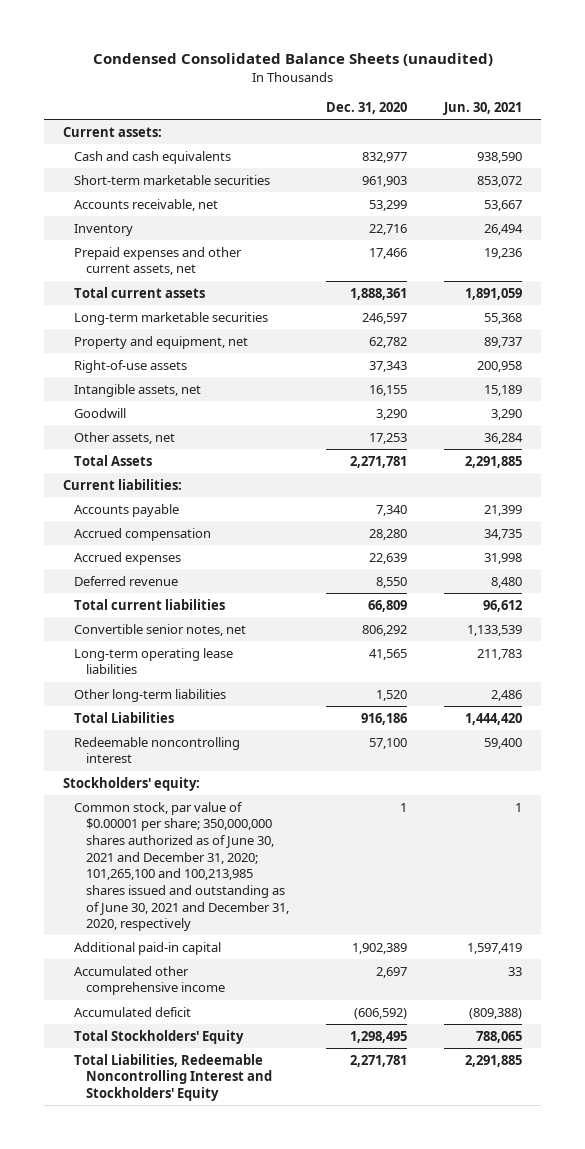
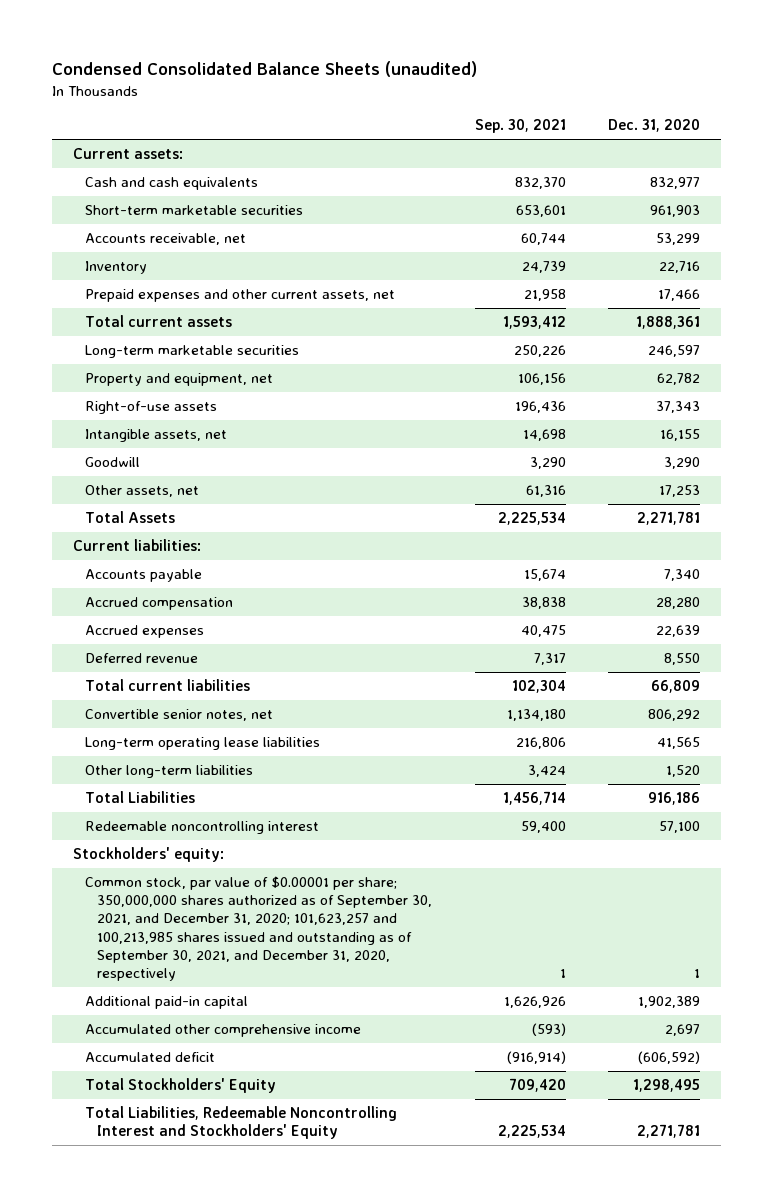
- | Dec. 31, 2020 | Jun. 30, 2021
+ | Sep. 30, 2021 | Dec. 31, 2020
- Common stock, par value of $0.00001 per share; 350,000,000 shares authorized as of June 30, 2021 and December 31, 2020; 101,265,100 and 100,213,985 shares issued and outstanding as of June 30, 2021 and December 31, 2020, respectively | 1 | 1
+ Common stock, par value of $0.00001 per share; 350,000,000 shares authorized as of September 30, 2021, and December 31, 2020; 101,623,257 and 100,213,985 shares issued and outstanding as of September 30, 2021, and December 31, 2020, respectively | 1 | 1

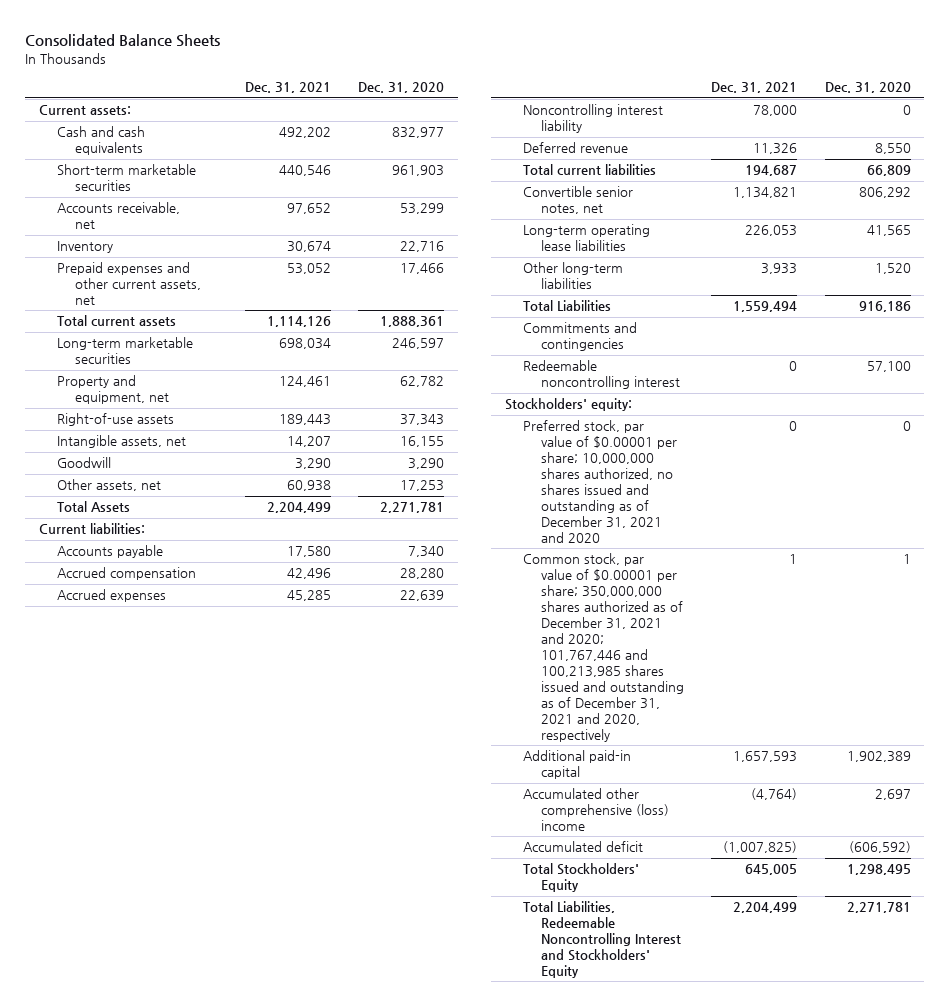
- Condensed Consolidated Balance Sheets (unaudited)
+ Consolidated Balance Sheets
- | Sep. 30, 2021 | Dec. 31, 2020
+ | Dec. 31, 2021 | Dec. 31, 2020
+ Noncontrolling interest liability | 78,000 | 0
+ Commitments and contingencies
- Common stock, par value of $0.00001 per share; 350,000,000 shares authorized as of September 30, 2021, and December 31, 2020; 101,623,257 and 100,213,985 shares issued and outstanding as of September 30, 2021, and December 31, 2020, respectively | 1 | 1
+ Preferred stock, par value of $0.00001 per share; 10,000,000 shares authorized, no shares issued and outstanding as of December 31, 2021 and 2020 | 0 | 0
+ Common stock, par value of $0.00001 per share; 350,000,000 shares authorized as of December 31, 2021 and 2020; 101,767,446 and 100,213,985 shares issued and outstanding as of December 31, 2021 and 2020, respectively | 1 | 1
- Accumulated other comprehensive income | (593) | 2,697
+ Accumulated other comprehensive (loss) income | (4,764) | 2,697

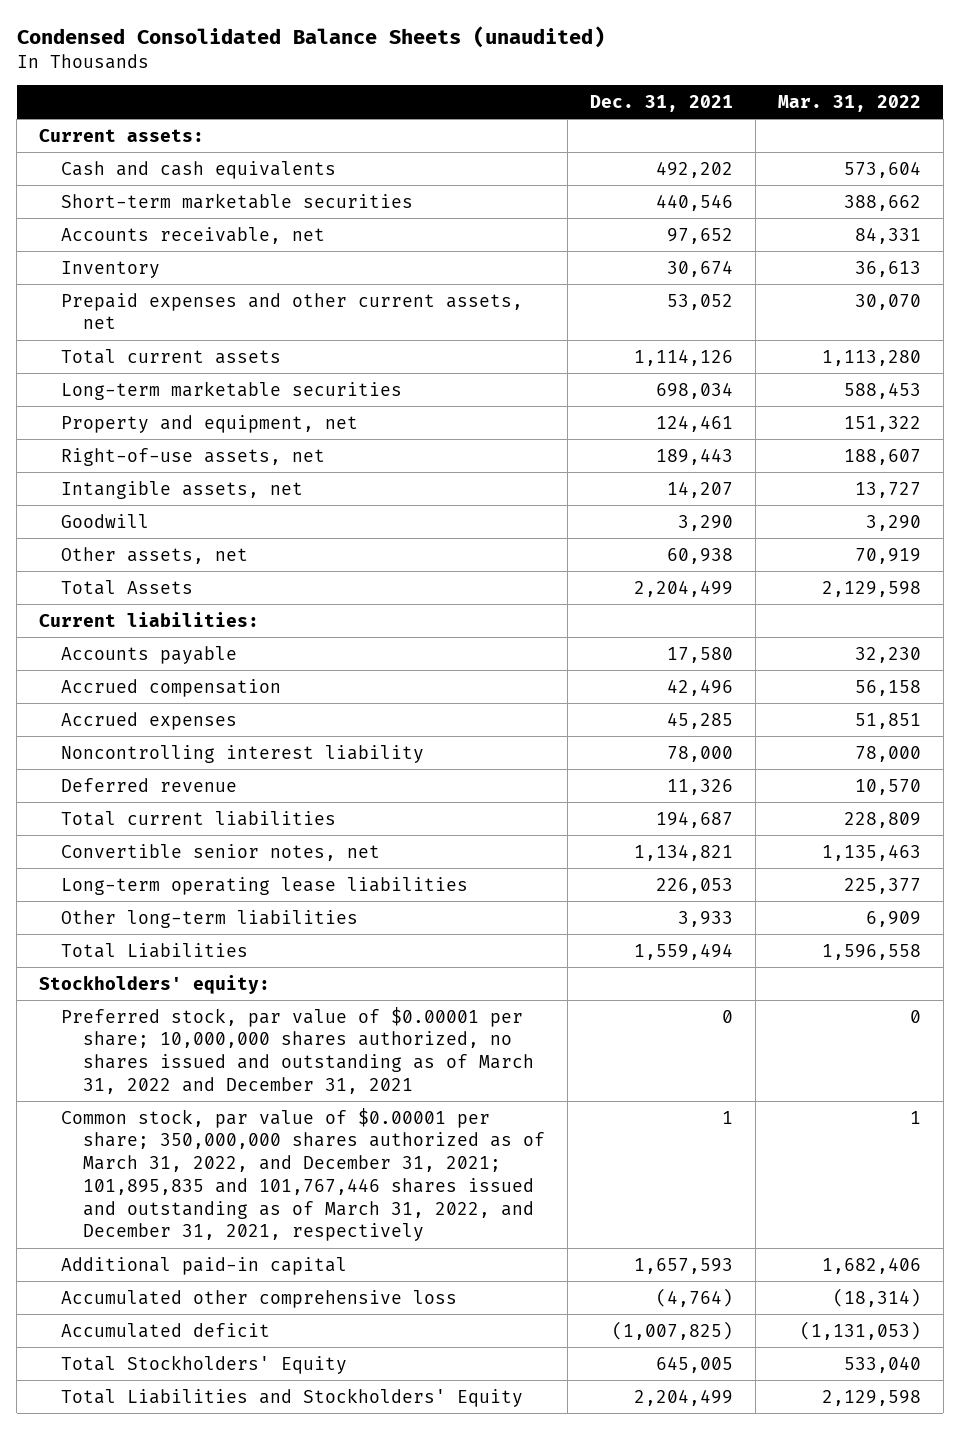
- Consolidated Balance Sheets
+ Condensed Consolidated Balance Sheets (unaudited)
- | Dec. 31, 2021 | Dec. 31, 2020
+ | Dec. 31, 2021 | Mar. 31, 2022
- Right-of-use assets | 189,443 | 37,343
+ Right-of-use assets, net | 189,443 | 188,607
- Commitments and contingencies
- Redeemable noncontrolling interest | 0 | 57,100
- Preferred stock, par value of $0.00001 per share; 10,000,000 shares authorized, no shares issued and outstanding as of December 31, 2021 and 2020 | 0 | 0
- Common stock, par value of $0.00001 per share; 350,000,000 shares authorized as of December 31, 2021 and 2020; 101,767,446 and 100,213,985 shares issued and outstanding as of December 31, 2021 and 2020, respectively | 1 | 1
+ Preferred stock, par value of $0.00001 per share; 10,000,000 shares authorized, no shares issued and outstanding as of March 31, 2022 and December 31, 2021 | 0 | 0
+ Common stock, par value of $0.00001 per share; 350,000,000 shares authorized as of March 31, 2022, and December 31, 2021; 101,895,835 and 101,767,446 shares issued and outstanding as of March 31, 2022, and December 31, 2021, respectively | 1 | 1
- Accumulated other comprehensive (loss) income | (4,764) | 2,697
+ Accumulated other comprehensive loss | (4,764) | (18,314)
- Total Liabilities, Redeemable Noncontrolling Interest and Stockholders' Equity | 2,204,499 | 2,271,781
+ Total Liabilities and Stockholders' Equity | 2,204,499 | 2,129,598

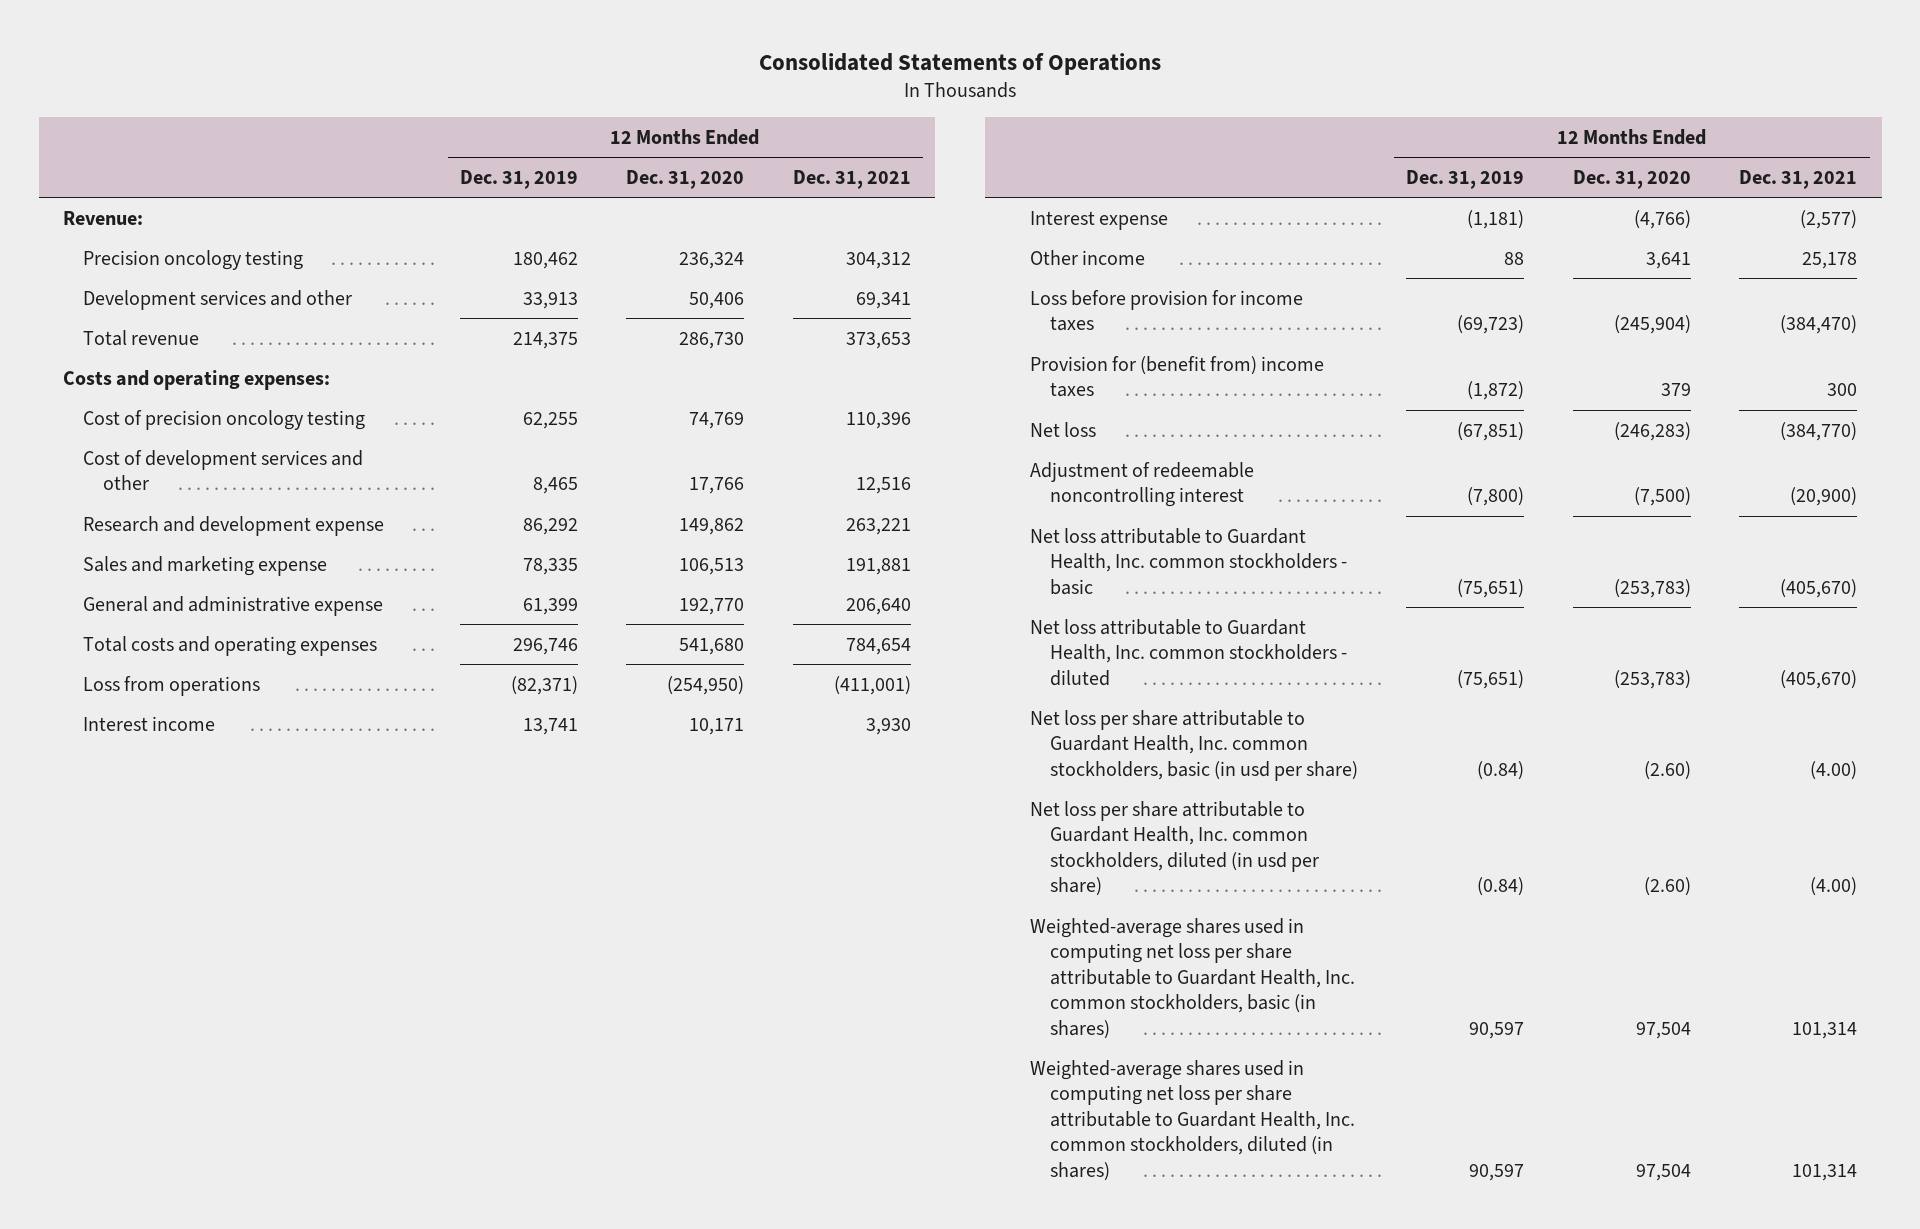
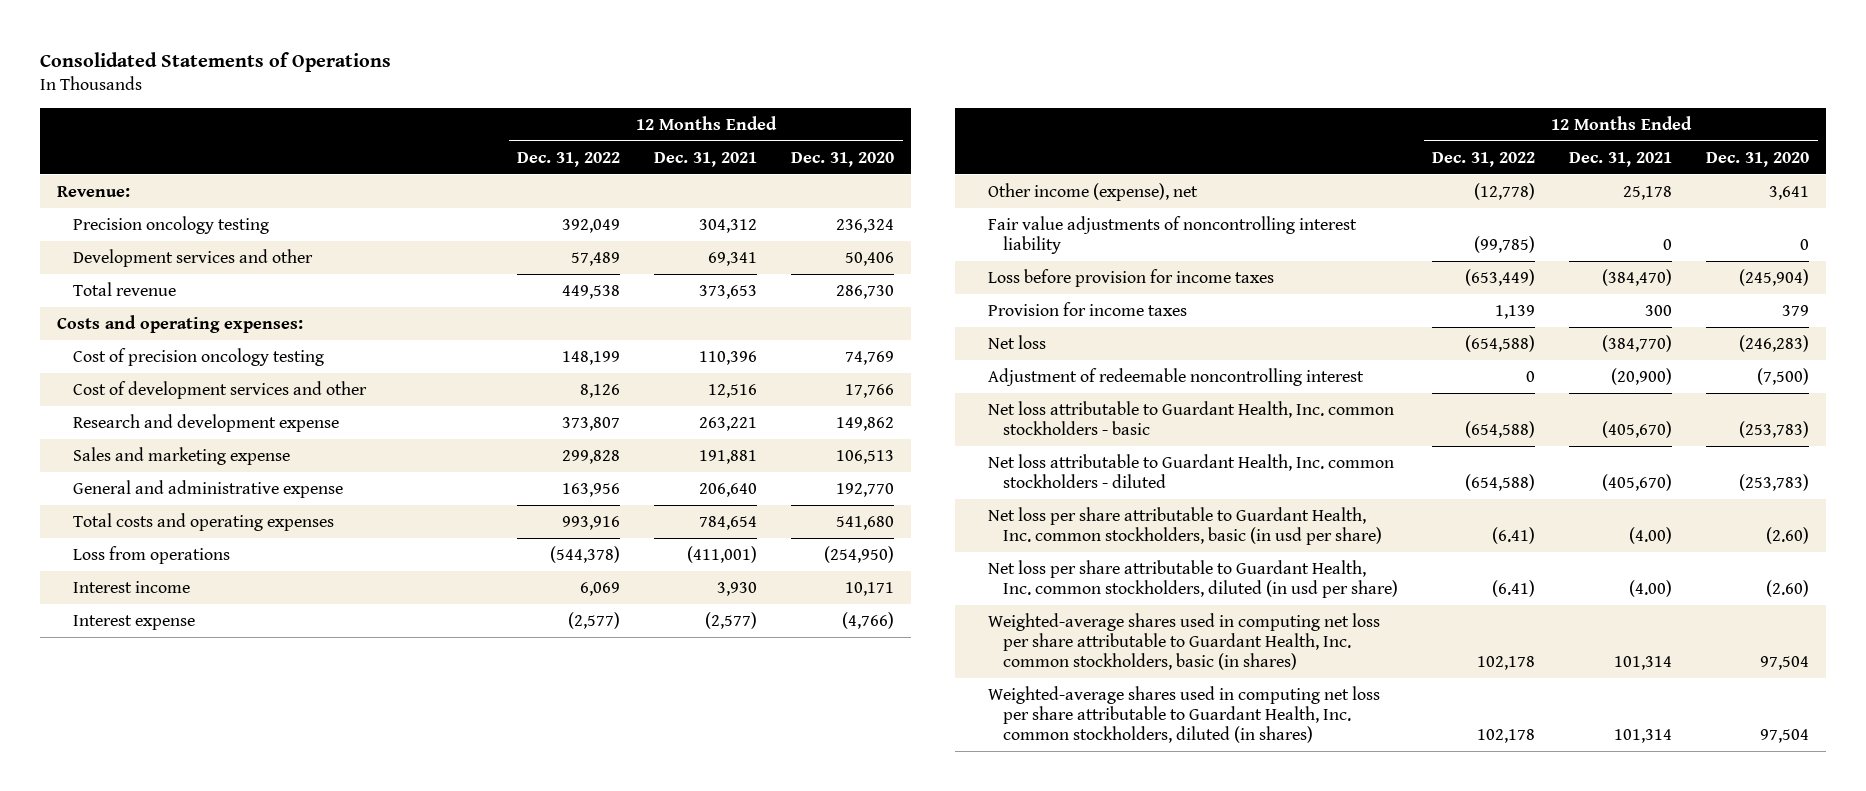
- | 12 Months Ended Dec. 31, 2019 | 12 Months Ended Dec. 31, 2020 | 12 Months Ended Dec. 31, 2021
+ | 12 Months Ended Dec. 31, 2022 | 12 Months Ended Dec. 31, 2021 | 12 Months Ended Dec. 31, 2020
- Other income | 88 | 3,641 | 25,178
+ Other income (expense), net | (12,778) | 25,178 | 3,641
+ Fair value adjustments of noncontrolling interest liability | (99,785) | 0 | 0
- Provision for (benefit from) income taxes | (1,872) | 379 | 300
+ Provision for income taxes | 1,139 | 300 | 379

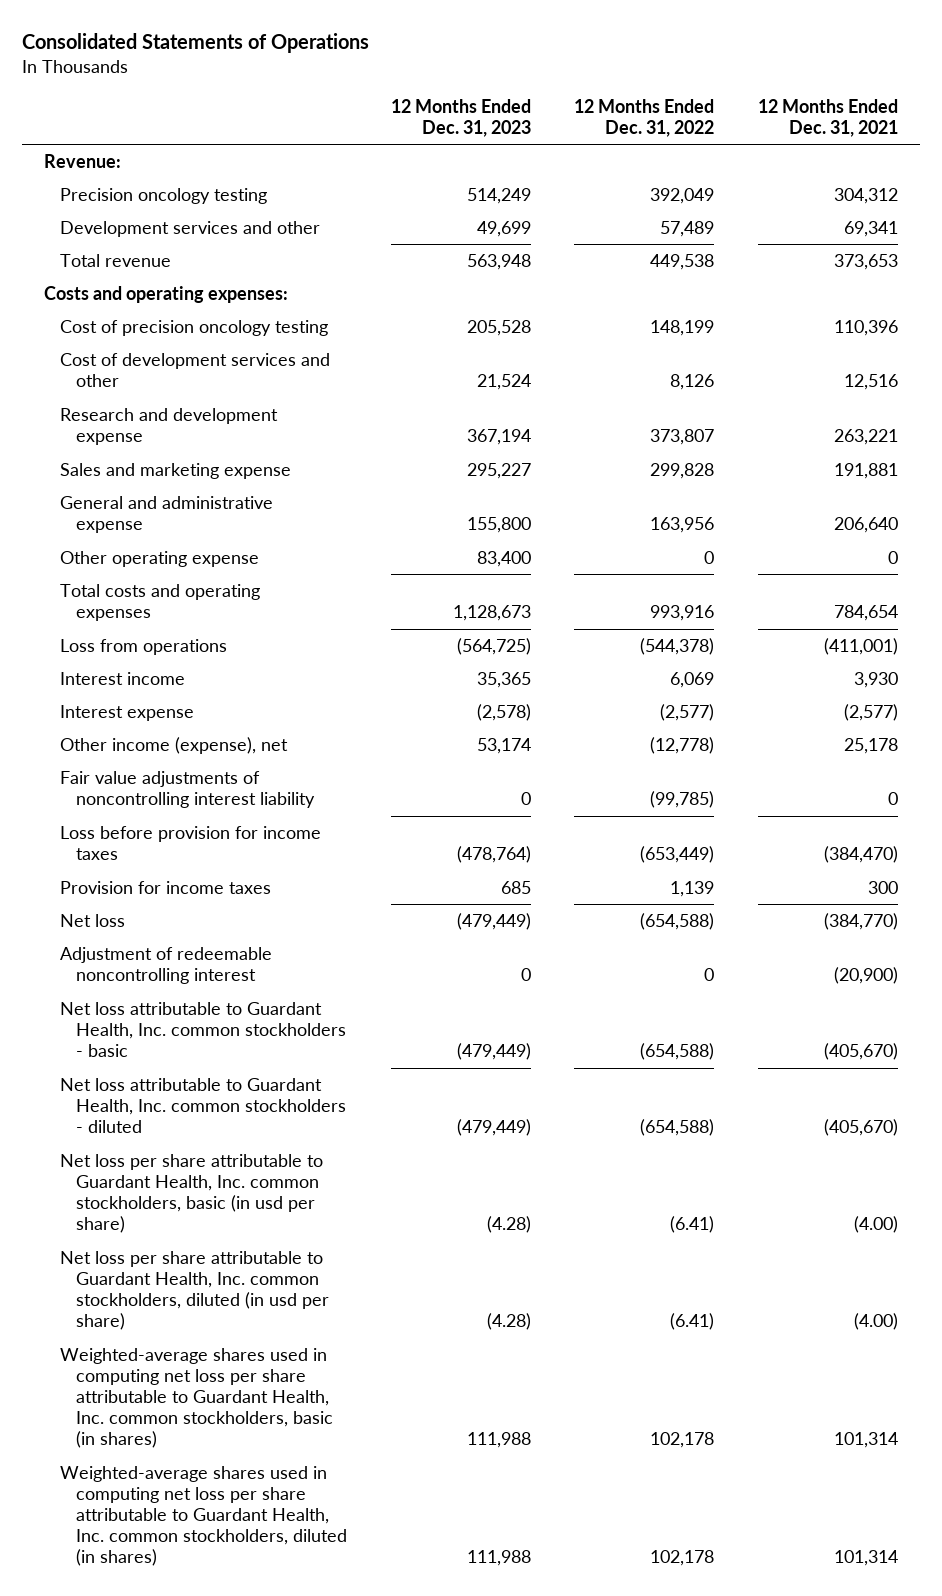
- | 12 Months Ended Dec. 31, 2022 | 12 Months Ended Dec. 31, 2021 | 12 Months Ended Dec. 31, 2020
+ | 12 Months Ended Dec. 31, 2023 | 12 Months Ended Dec. 31, 2022 | 12 Months Ended Dec. 31, 2021
+ Other operating expense | 83,400 | 0 | 0

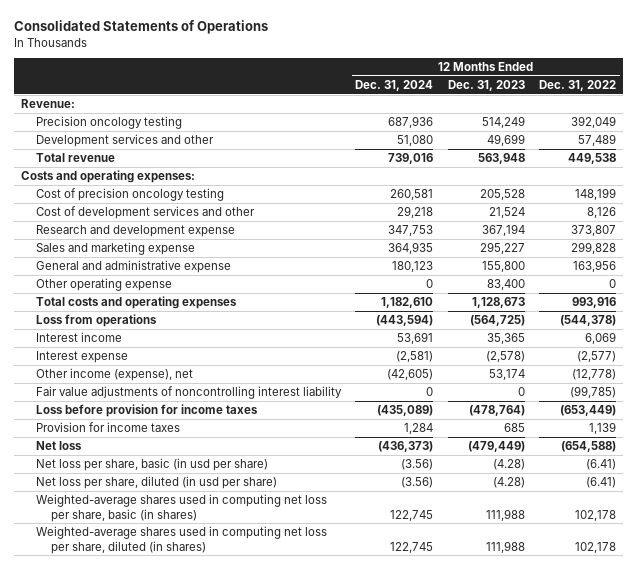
- | 12 Months Ended Dec. 31, 2023 | 12 Months Ended Dec. 31, 2022 | 12 Months Ended Dec. 31, 2021
+ | 12 Months Ended Dec. 31, 2024 | 12 Months Ended Dec. 31, 2023 | 12 Months Ended Dec. 31, 2022
- Adjustment of redeemable noncontrolling interest | 0 | 0 | (20,900)
- Net loss attributable to Guardant Health, Inc. common stockholders - basic | (479,449) | (654,588) | (405,670)
- Net loss attributable to Guardant Health, Inc. common stockholders - diluted | (479,449) | (654,588) | (405,670)
- Net loss per share attributable to Guardant Health, Inc. common stockholders, basic (in usd per share) | (4.28) | (6.41) | (4.00)
- Net loss per share attributable to Guardant Health, Inc. common stockholders, diluted (in usd per share) | (4.28) | (6.41) | (4.00)
- Weighted-average shares used in computing net loss per share attributable to Guardant Health, Inc. common stockholders, basic (in shares) | 111,988 | 102,178 | 101,314
- Weighted-average shares used in computing net loss per share attributable to Guardant Health, Inc. common stockholders, diluted (in shares) | 111,988 | 102,178 | 101,314
+ Net loss per share, basic (in usd per share) | (3.56) | (4.28) | (6.41)
+ Net loss per share, diluted (in usd per share) | (3.56) | (4.28) | (6.41)
+ Weighted-average shares used in computing net loss per share, basic (in shares) | 122,745 | 111,988 | 102,178
+ Weighted-average shares used in computing net loss per share, diluted (in shares) | 122,745 | 111,988 | 102,178

